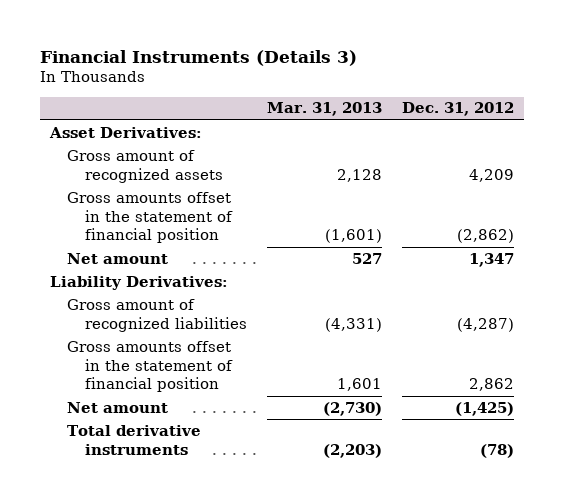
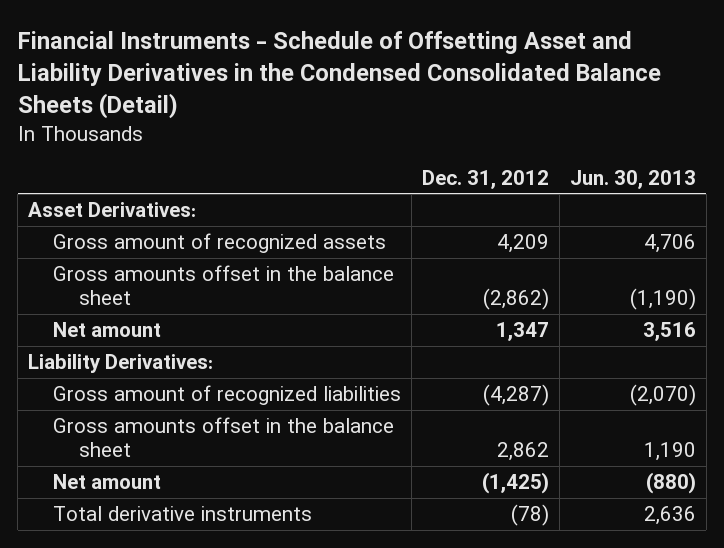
- Financial Instruments (Details 3)
+ Financial Instruments - Schedule of Offsetting Asset and Liability Derivatives in the Condensed Consolidated Balance Sheets (Detail)
- | Mar. 31, 2013 | Dec. 31, 2012
+ | Dec. 31, 2012 | Jun. 30, 2013
- Gross amounts offset in the statement of financial position | (1,601) | (2,862)
+ Gross amounts offset in the balance sheet | (2,862) | (1,190)
- Gross amounts offset in the statement of financial position | 1,601 | 2,862
+ Gross amounts offset in the balance sheet | 2,862 | 1,190

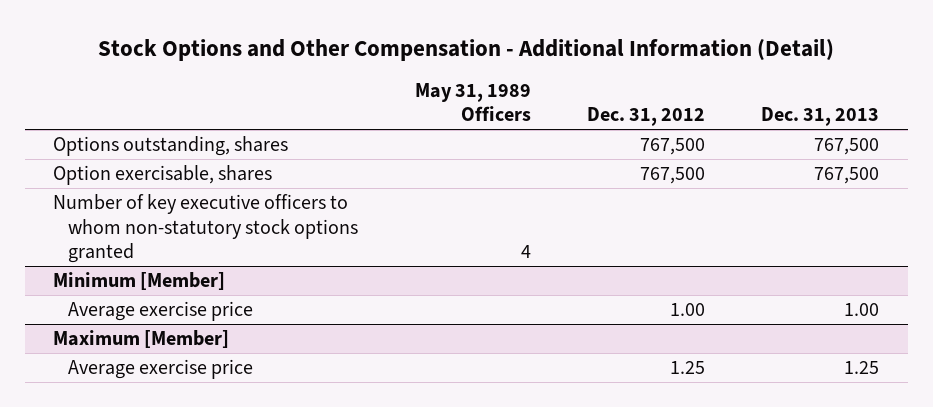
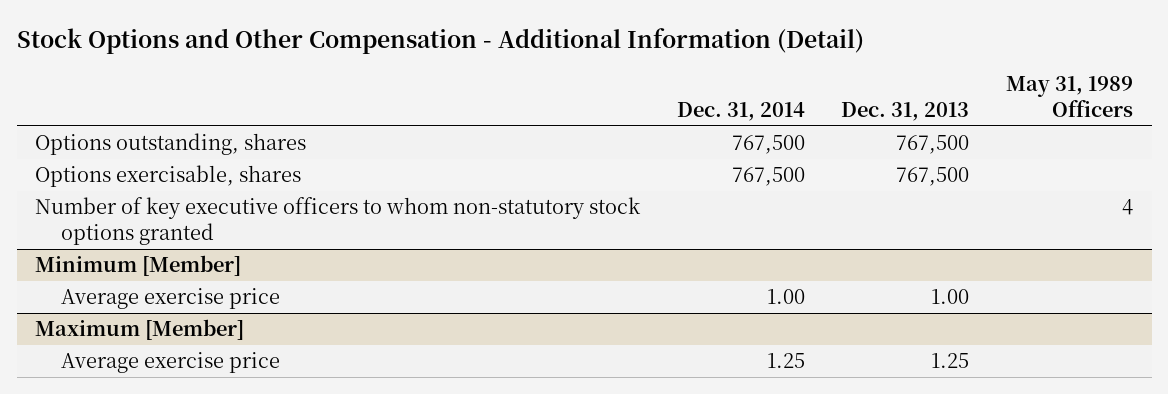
- | May 31, 1989 Officers | Dec. 31, 2012 | Dec. 31, 2013
+ | Dec. 31, 2014 | Dec. 31, 2013 | May 31, 1989 Officers
- Option exercisable, shares | | 767,500 | 767,500
+ Options exercisable, shares | 767,500 | 767,500 |

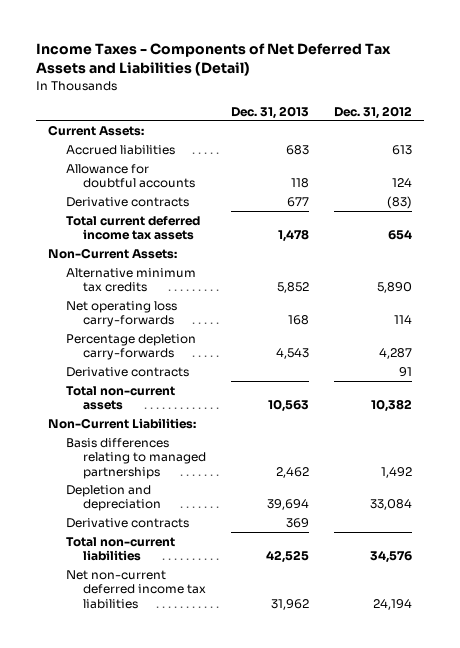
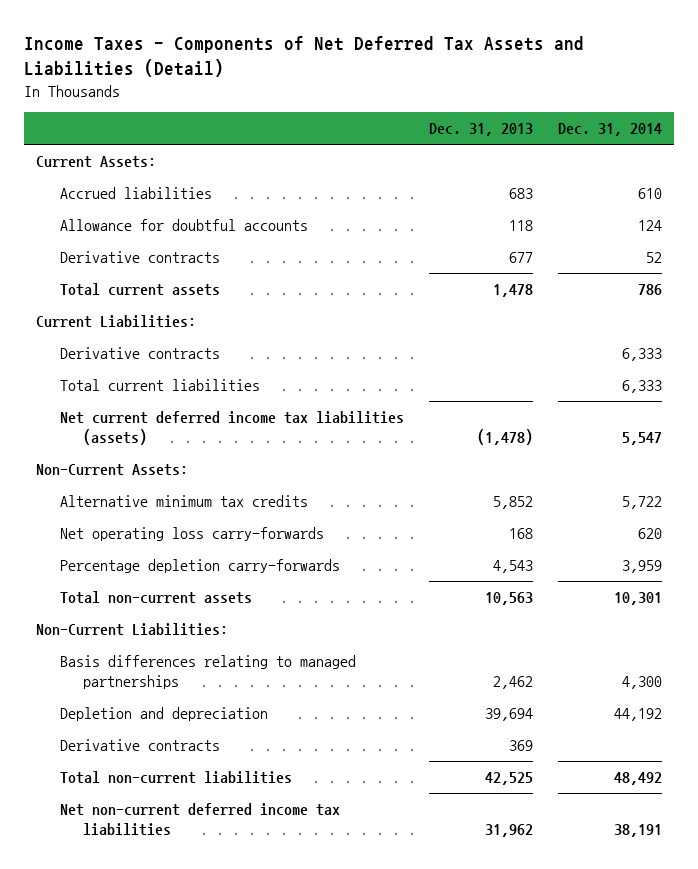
- | Dec. 31, 2013 | Dec. 31, 2012
+ | Dec. 31, 2013 | Dec. 31, 2014
- Total current deferred income tax assets | 1,478 | 654
+ Total current assets | 1,478 | 786
+ Current Liabilities:
moved up: Derivative contracts | | 6,333
+ Total current liabilities | | 6,333
+ Net current deferred income tax liabilities (assets) | (1,478) | 5,547

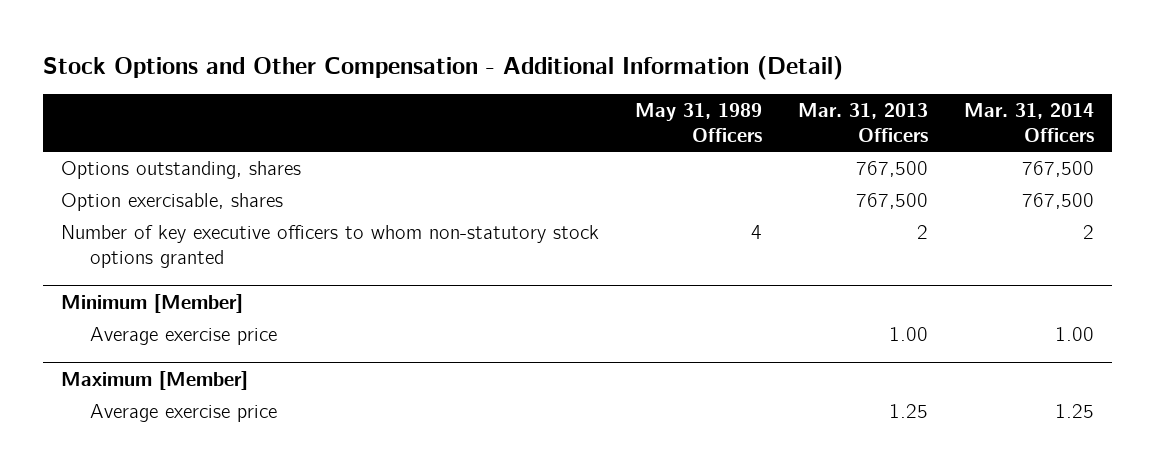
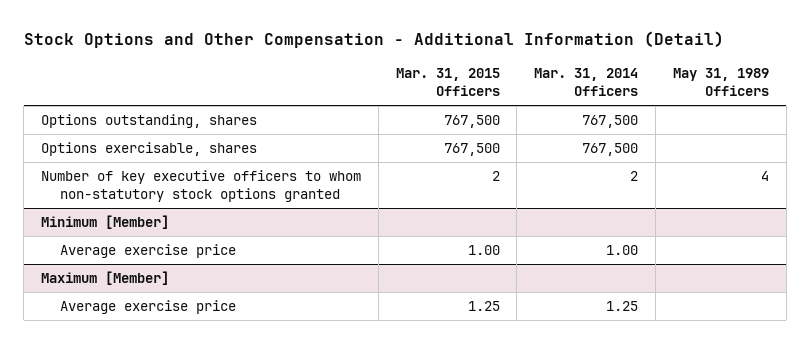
- | May 31, 1989 Officers | Mar. 31, 2013 Officers | Mar. 31, 2014 Officers
+ | Mar. 31, 2015 Officers | Mar. 31, 2014 Officers | May 31, 1989 Officers
- Option exercisable, shares | | 767,500 | 767,500
+ Options exercisable, shares | 767,500 | 767,500 |

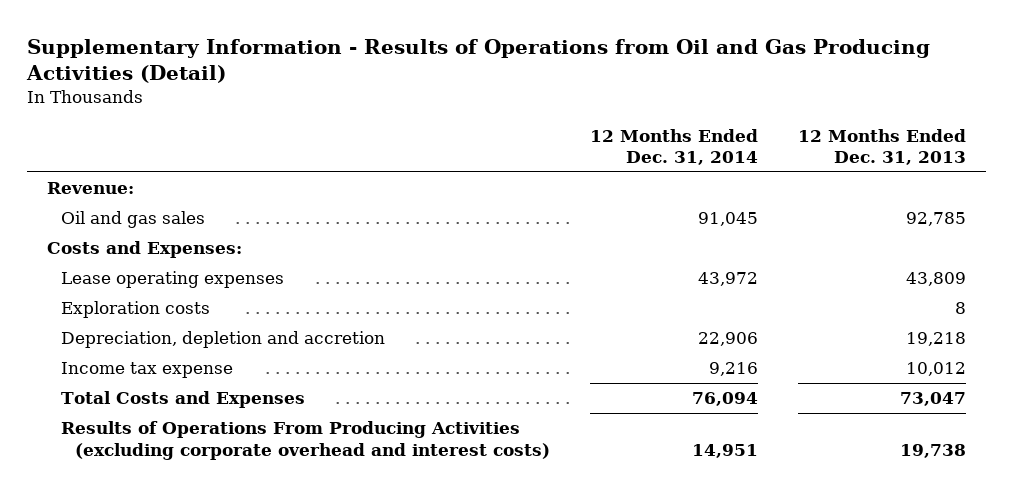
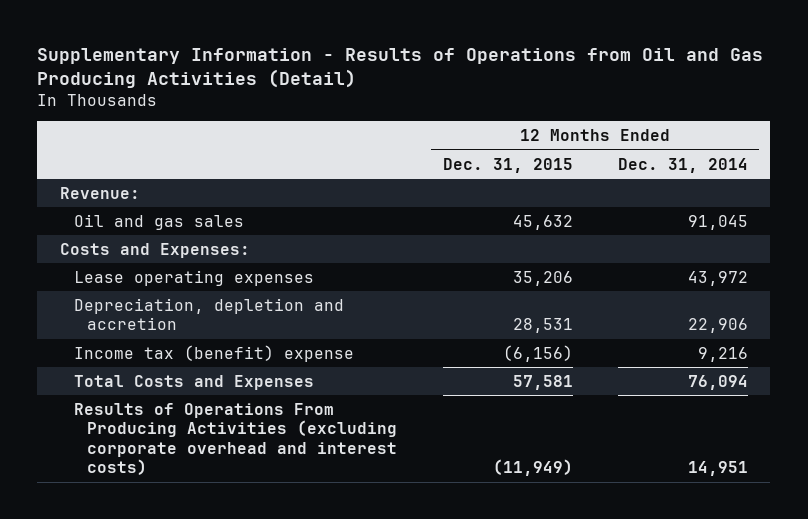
- | 12 Months Ended Dec. 31, 2014 | 12 Months Ended Dec. 31, 2013
+ | 12 Months Ended Dec. 31, 2015 | 12 Months Ended Dec. 31, 2014
- Exploration costs | | 8
- Income tax expense | 9,216 | 10,012
+ Income tax (benefit) expense | (6,156) | 9,216

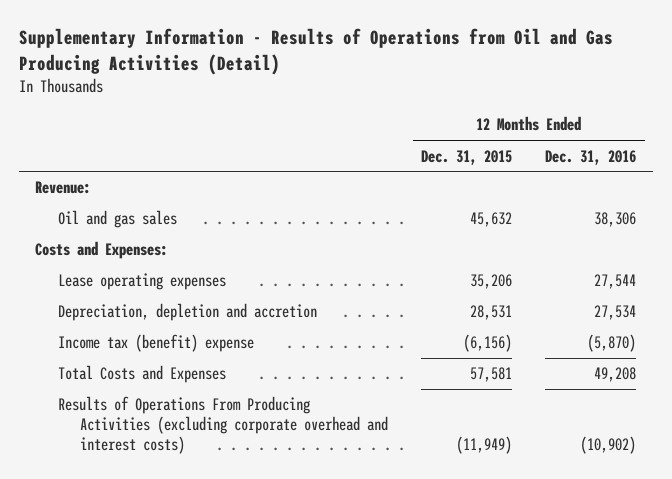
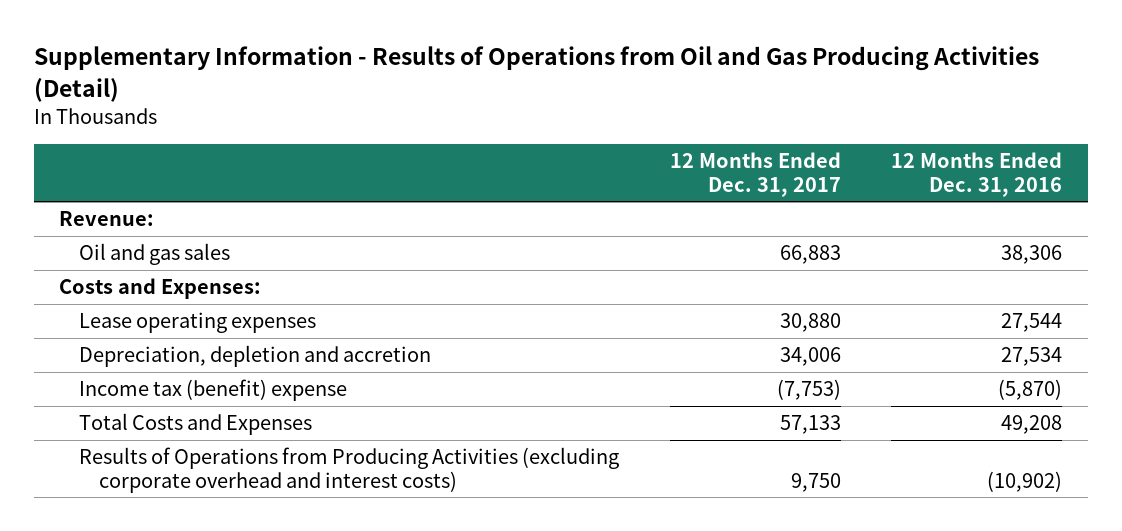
- | 12 Months Ended Dec. 31, 2015 | 12 Months Ended Dec. 31, 2016
+ | 12 Months Ended Dec. 31, 2017 | 12 Months Ended Dec. 31, 2016
- Results of Operations From Producing Activities (excluding corporate overhead and interest costs) | (11,949) | (10,902)
+ Results of Operations from Producing Activities (excluding corporate overhead and interest costs) | 9,750 | (10,902)

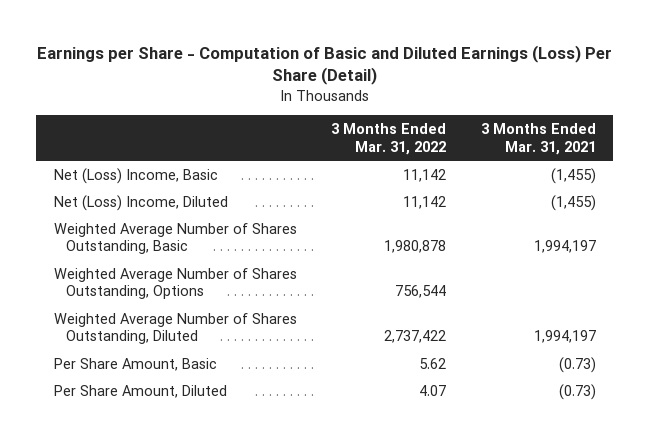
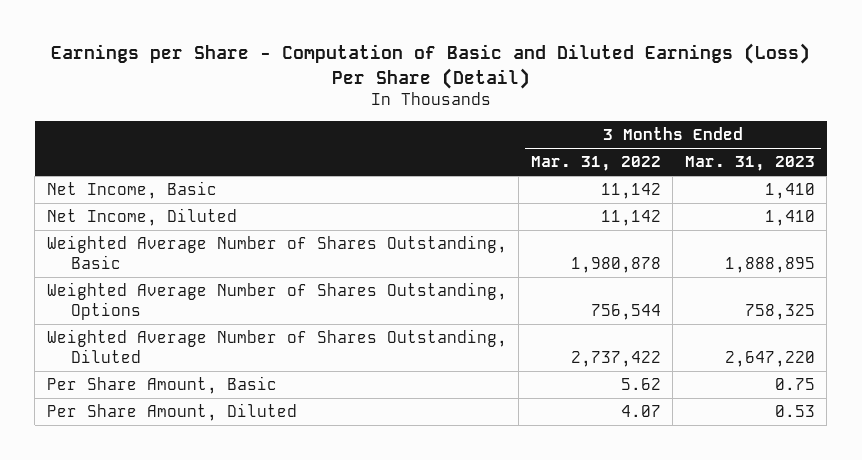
- | 3 Months Ended Mar. 31, 2022 | 3 Months Ended Mar. 31, 2021
+ | 3 Months Ended Mar. 31, 2022 | 3 Months Ended Mar. 31, 2023
- Net (Loss) Income, Basic | 11,142 | (1,455)
- Net (Loss) Income, Diluted | 11,142 | (1,455)
+ Net Income, Basic | 11,142 | 1,410
+ Net Income, Diluted | 11,142 | 1,410

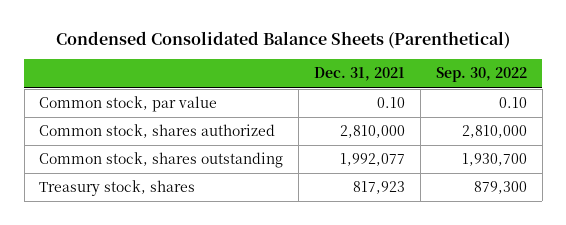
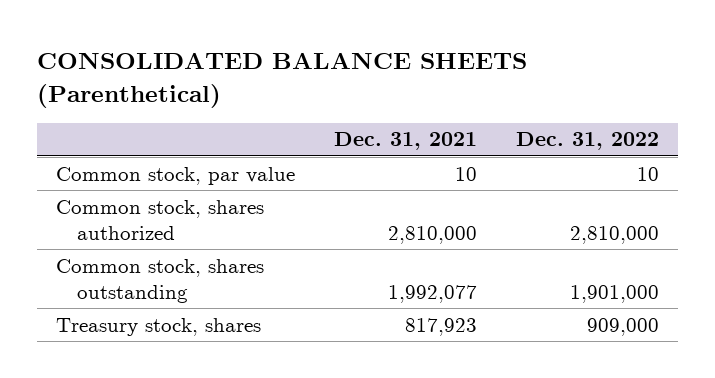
- Condensed Consolidated Balance Sheets (Parenthetical)
+ CONSOLIDATED BALANCE SHEETS (Parenthetical)
- | Dec. 31, 2021 | Sep. 30, 2022
+ | Dec. 31, 2021 | Dec. 31, 2022
- Common stock, par value | 0.10 | 0.10
+ Common stock, par value | 10 | 10

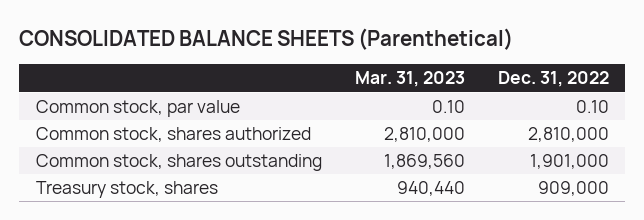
- | Dec. 31, 2021 | Dec. 31, 2022
+ | Mar. 31, 2023 | Dec. 31, 2022
- Common stock, par value | 10 | 10
+ Common stock, par value | 0.10 | 0.10

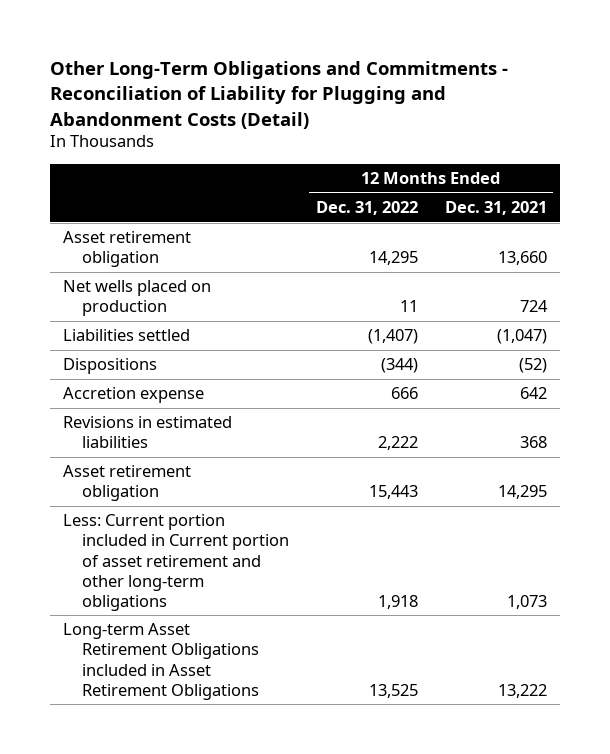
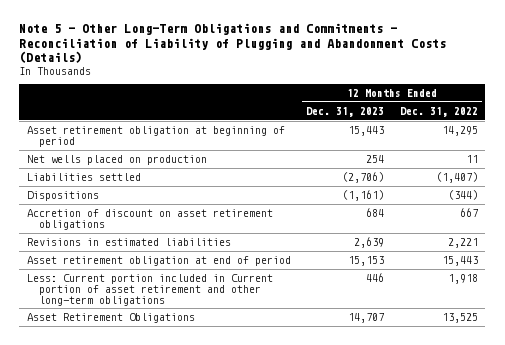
- Other Long-Term Obligations and Commitments - Reconciliation of Liability for Plugging and Abandonment Costs (Detail)
+ Note 5 - Other Long-Term Obligations and Commitments - Reconciliation of Liability of Plugging and Abandonment Costs (Details)
- | 12 Months Ended Dec. 31, 2022 | 12 Months Ended Dec. 31, 2021
+ | 12 Months Ended Dec. 31, 2023 | 12 Months Ended Dec. 31, 2022
- Asset retirement obligation | 14,295 | 13,660
+ Asset retirement obligation at beginning of period | 15,443 | 14,295
- Accretion expense | 666 | 642
- Revisions in estimated liabilities | 2,222 | 368
- Asset retirement obligation | 15,443 | 14,295
+ Accretion of discount on asset retirement obligations | 684 | 667
+ Revisions in estimated liabilities | 2,639 | 2,221
+ Asset retirement obligation at end of period | 15,153 | 15,443
- Long-term Asset Retirement Obligations included in Asset Retirement Obligations | 13,525 | 13,222
+ Asset Retirement Obligations | 14,707 | 13,525

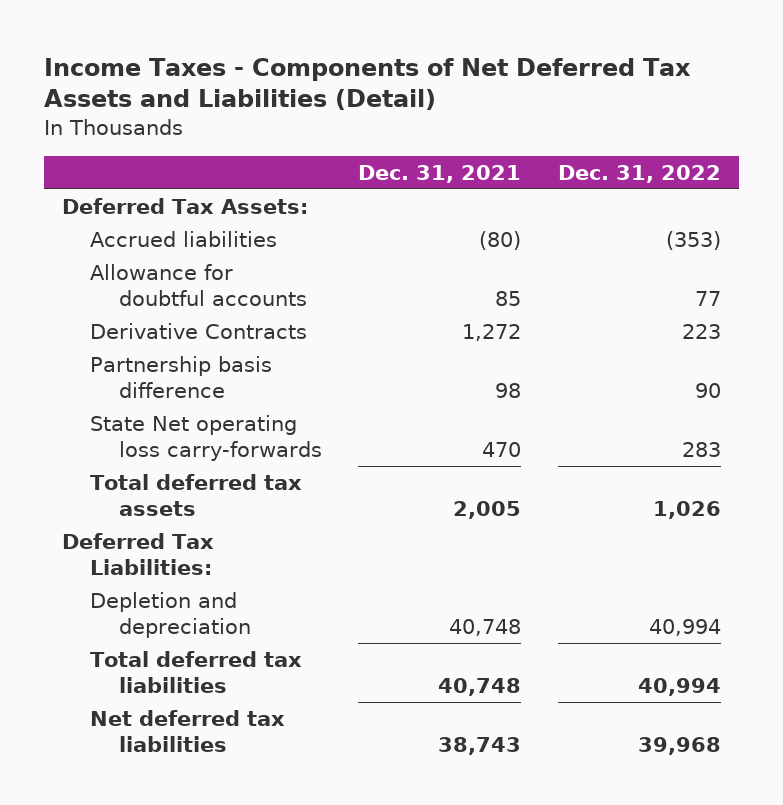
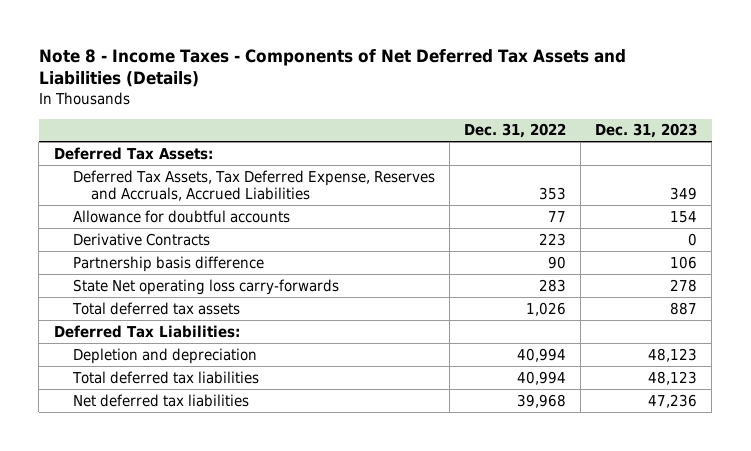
- Income Taxes - Components of Net Deferred Tax Assets and Liabilities (Detail)
+ Note 8 - Income Taxes - Components of Net Deferred Tax Assets and Liabilities (Details)
- | Dec. 31, 2021 | Dec. 31, 2022
+ | Dec. 31, 2022 | Dec. 31, 2023
- Accrued liabilities | (80) | (353)
+ Deferred Tax Assets, Tax Deferred Expense, Reserves and Accruals, Accrued Liabilities | 353 | 349

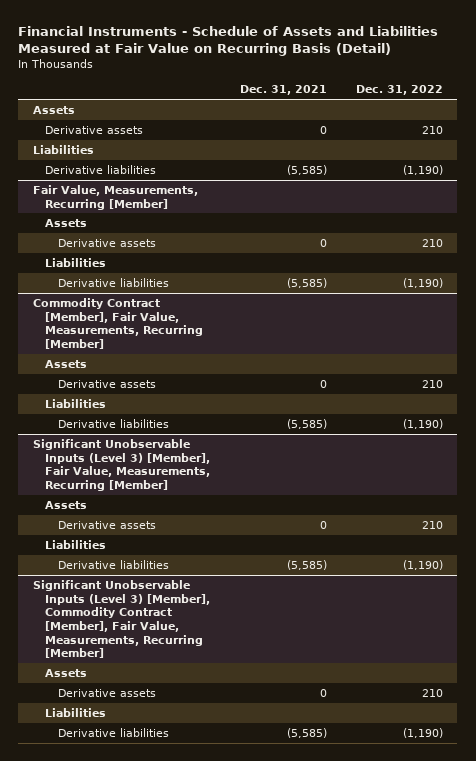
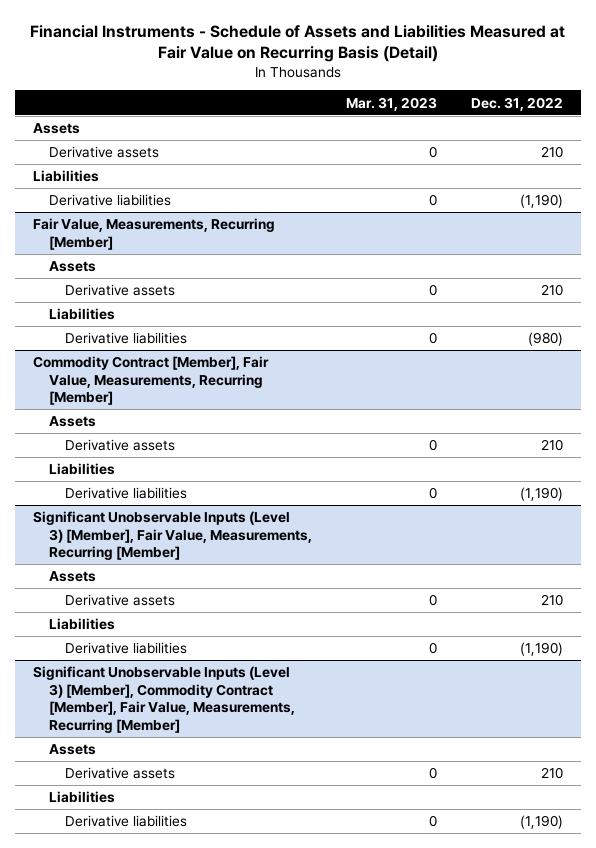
- | Dec. 31, 2021 | Dec. 31, 2022
+ | Mar. 31, 2023 | Dec. 31, 2022
@ Fair Value, Measurements, Recurring [Member]
- Derivative liabilities | (5,585) | (1,190)
+ Derivative liabilities | 0 | (980)

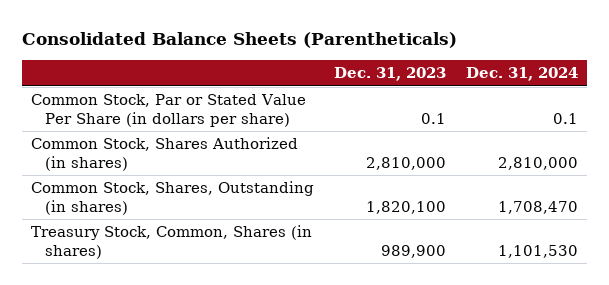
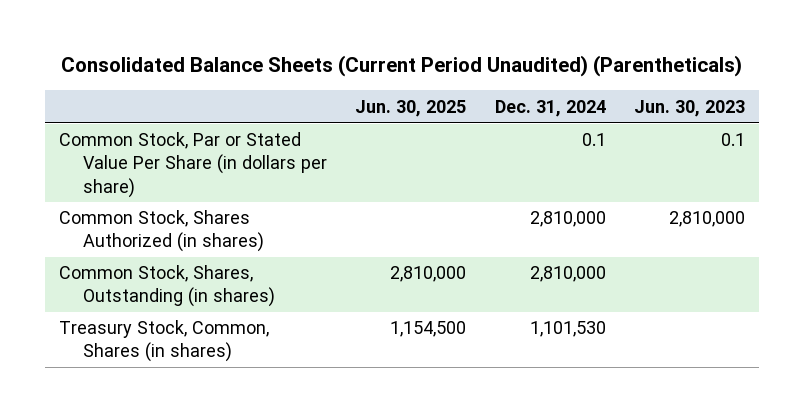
- Consolidated Balance Sheets (Parentheticals)
+ Consolidated Balance Sheets (Current Period Unaudited) (Parentheticals)
- | Dec. 31, 2023 | Dec. 31, 2024
+ | Jun. 30, 2025 | Dec. 31, 2024 | Jun. 30, 2023
- Common Stock, Shares, Outstanding (in shares) | 1,820,100 | 1,708,470
+ Common Stock, Shares, Outstanding (in shares) | 2,810,000 | 2,810,000 |

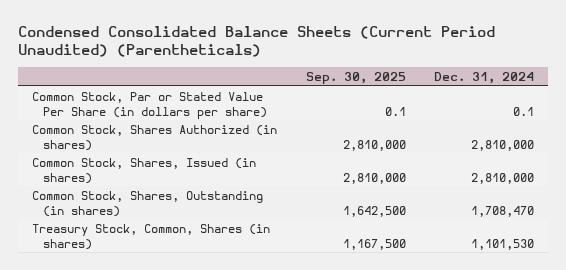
- Consolidated Balance Sheets (Current Period Unaudited) (Parentheticals)
+ Condensed Consolidated Balance Sheets (Current Period Unaudited) (Parentheticals)
- | Jun. 30, 2025 | Dec. 31, 2024 | Jun. 30, 2023
+ | Sep. 30, 2025 | Dec. 31, 2024
- Common Stock, Shares, Outstanding (in shares) | 2,810,000 | 2,810,000 |
+ Common Stock, Shares, Issued (in shares) | 2,810,000 | 2,810,000
+ Common Stock, Shares, Outstanding (in shares) | 1,642,500 | 1,708,470

